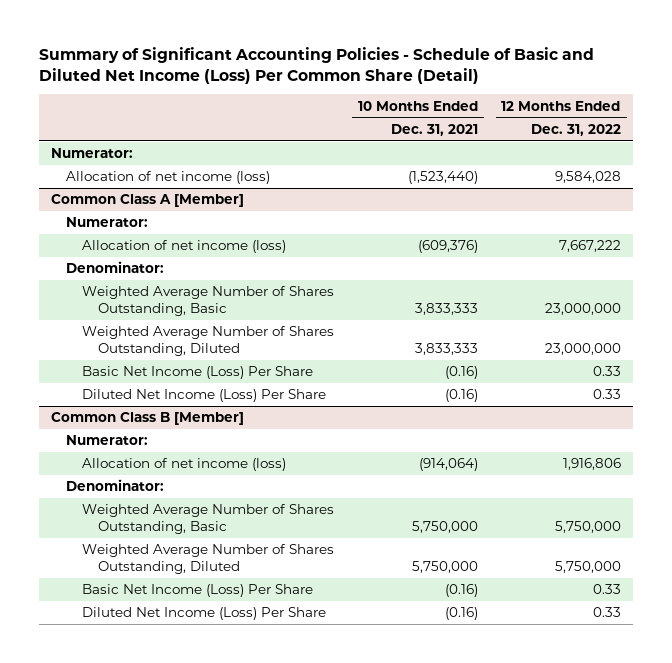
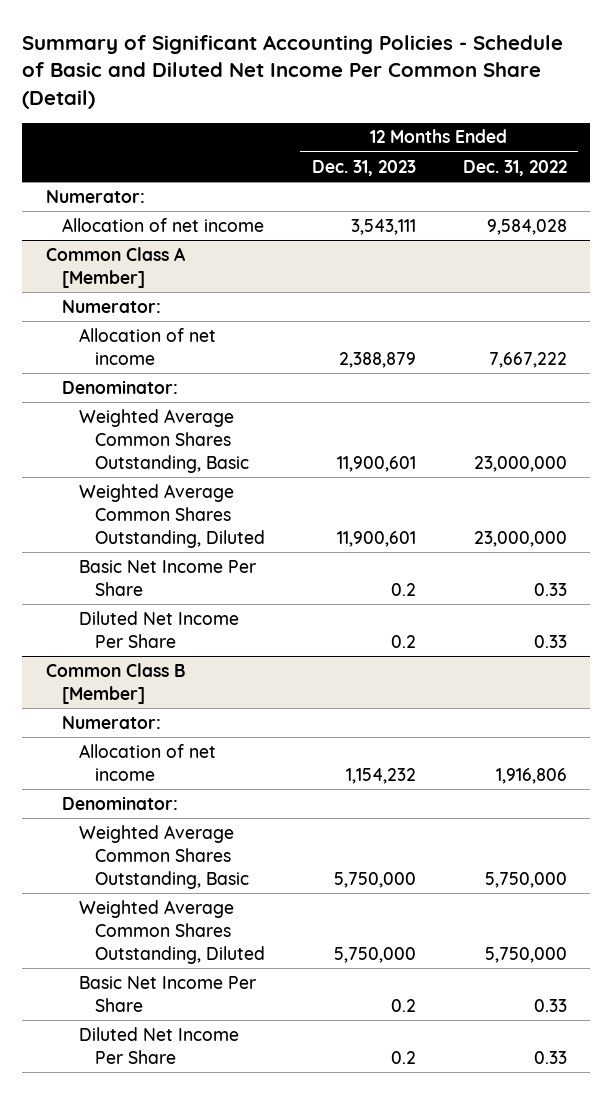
- Summary of Significant Accounting Policies - Schedule of Basic and Diluted Net Income (Loss) Per Common Share (Detail)
+ Summary of Significant Accounting Policies - Schedule of Basic and Diluted Net Income Per Common Share (Detail)
- | 10 Months Ended Dec. 31, 2021 | 12 Months Ended Dec. 31, 2022
+ | 12 Months Ended Dec. 31, 2023 | 12 Months Ended Dec. 31, 2022
- Allocation of net income (loss) | (1,523,440) | 9,584,028
+ Allocation of net income | 3,543,111 | 9,584,028
@ Common Class A [Member]
- Allocation of net income (loss) | (609,376) | 7,667,222
+ Allocation of net income | 2,388,879 | 7,667,222
- Weighted Average Number of Shares Outstanding, Basic | 3,833,333 | 23,000,000
- Weighted Average Number of Shares Outstanding, Diluted | 3,833,333 | 23,000,000
- Basic Net Income (Loss) Per Share | (0.16) | 0.33
- Diluted Net Income (Loss) Per Share | (0.16) | 0.33
+ Weighted Average Common Shares Outstanding, Basic | 11,900,601 | 23,000,000
+ Weighted Average Common Shares Outstanding, Diluted | 11,900,601 | 23,000,000
+ Basic Net Income Per Share | 0.2 | 0.33
+ Diluted Net Income Per Share | 0.2 | 0.33
@ Common Class B [Member]
- Allocation of net income (loss) | (914,064) | 1,916,806
+ Allocation of net income | 1,154,232 | 1,916,806
- Weighted Average Number of Shares Outstanding, Basic | 5,750,000 | 5,750,000
- Weighted Average Number of Shares Outstanding, Diluted | 5,750,000 | 5,750,000
- Basic Net Income (Loss) Per Share | (0.16) | 0.33
- Diluted Net Income (Loss) Per Share | (0.16) | 0.33
+ Weighted Average Common Shares Outstanding, Basic | 5,750,000 | 5,750,000
+ Weighted Average Common Shares Outstanding, Diluted | 5,750,000 | 5,750,000
+ Basic Net Income Per Share | 0.2 | 0.33
+ Diluted Net Income Per Share | 0.2 | 0.33

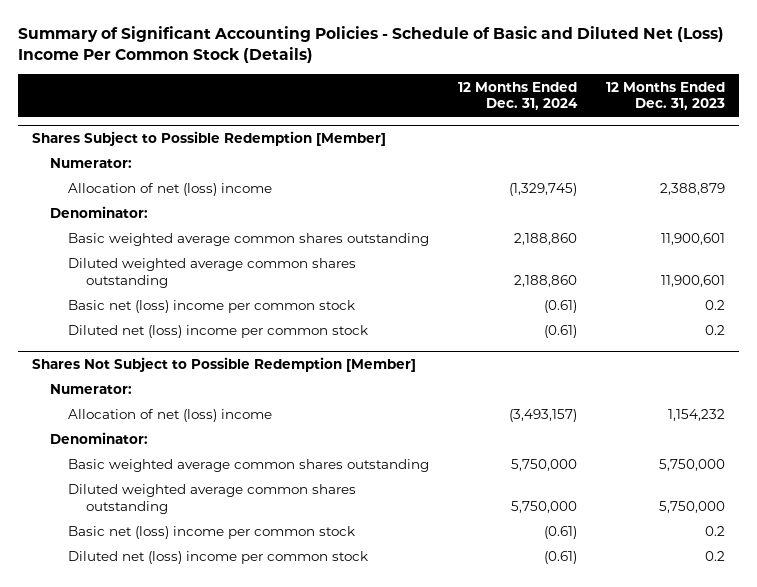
- Summary of Significant Accounting Policies - Schedule of Basic and Diluted Net Income Per Common Share (Detail)
+ Summary of Significant Accounting Policies - Schedule of Basic and Diluted Net (Loss) Income Per Common Stock (Details)
- | 12 Months Ended Dec. 31, 2023 | 12 Months Ended Dec. 31, 2022
+ | 12 Months Ended Dec. 31, 2024 | 12 Months Ended Dec. 31, 2023
- Numerator:
- Allocation of net income | 3,543,111 | 9,584,028
- Common Class A [Member]
+ Shares Subject to Possible Redemption [Member]
- Allocation of net income | 2,388,879 | 7,667,222
+ Allocation of net (loss) income | (1,329,745) | 2,388,879
- Weighted Average Common Shares Outstanding, Basic | 11,900,601 | 23,000,000
- Weighted Average Common Shares Outstanding, Diluted | 11,900,601 | 23,000,000
- Basic Net Income Per Share | 0.2 | 0.33
- Diluted Net Income Per Share | 0.2 | 0.33
- Common Class B [Member]
+ Basic weighted average common shares outstanding | 2,188,860 | 11,900,601
+ Diluted weighted average common shares outstanding | 2,188,860 | 11,900,601
+ Basic net (loss) income per common stock | (0.61) | 0.2
+ Diluted net (loss) income per common stock | (0.61) | 0.2
+ Shares Not Subject to Possible Redemption [Member]
- Allocation of net income | 1,154,232 | 1,916,806
+ Allocation of net (loss) income | (3,493,157) | 1,154,232
- Weighted Average Common Shares Outstanding, Basic | 5,750,000 | 5,750,000
- Weighted Average Common Shares Outstanding, Diluted | 5,750,000 | 5,750,000
- Basic Net Income Per Share | 0.2 | 0.33
- Diluted Net Income Per Share | 0.2 | 0.33
+ Basic weighted average common shares outstanding | 5,750,000 | 5,750,000
+ Diluted weighted average common shares outstanding | 5,750,000 | 5,750,000
+ Basic net (loss) income per common stock | (0.61) | 0.2
+ Diluted net (loss) income per common stock | (0.61) | 0.2

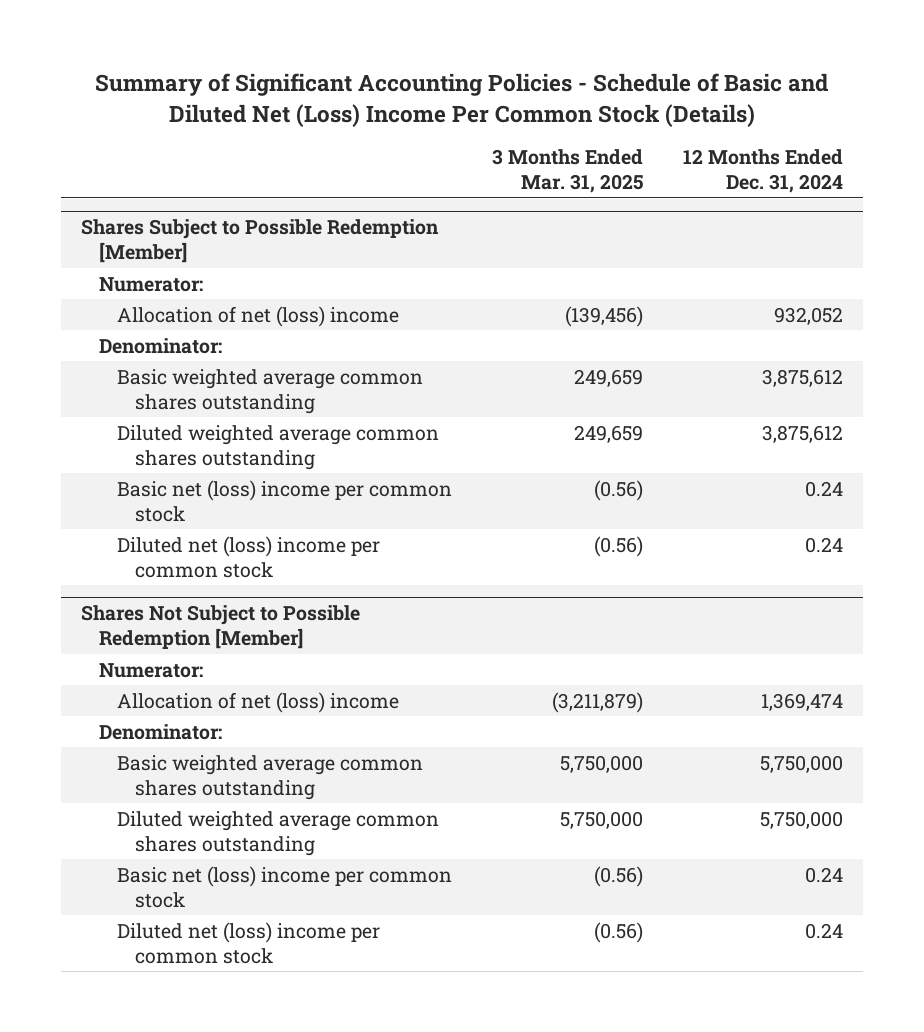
- | 12 Months Ended Dec. 31, 2024 | 12 Months Ended Dec. 31, 2023
+ | 3 Months Ended Mar. 31, 2025 | 12 Months Ended Dec. 31, 2024
@ Shares Subject to Possible Redemption [Member]
- Allocation of net (loss) income | (1,329,745) | 2,388,879
+ Allocation of net (loss) income | (139,456) | 932,052
- Basic weighted average common shares outstanding | 2,188,860 | 11,900,601
- Diluted weighted average common shares outstanding | 2,188,860 | 11,900,601
- Basic net (loss) income per common stock | (0.61) | 0.2
- Diluted net (loss) income per common stock | (0.61) | 0.2
+ Basic weighted average common shares outstanding | 249,659 | 3,875,612
+ Diluted weighted average common shares outstanding | 249,659 | 3,875,612
+ Basic net (loss) income per common stock | (0.56) | 0.24
+ Diluted net (loss) income per common stock | (0.56) | 0.24
@ Shares Not Subject to Possible Redemption [Member]
- Allocation of net (loss) income | (3,493,157) | 1,154,232
+ Allocation of net (loss) income | (3,211,879) | 1,369,474
- Basic net (loss) income per common stock | (0.61) | 0.2
- Diluted net (loss) income per common stock | (0.61) | 0.2
+ Basic net (loss) income per common stock | (0.56) | 0.24
+ Diluted net (loss) income per common stock | (0.56) | 0.24

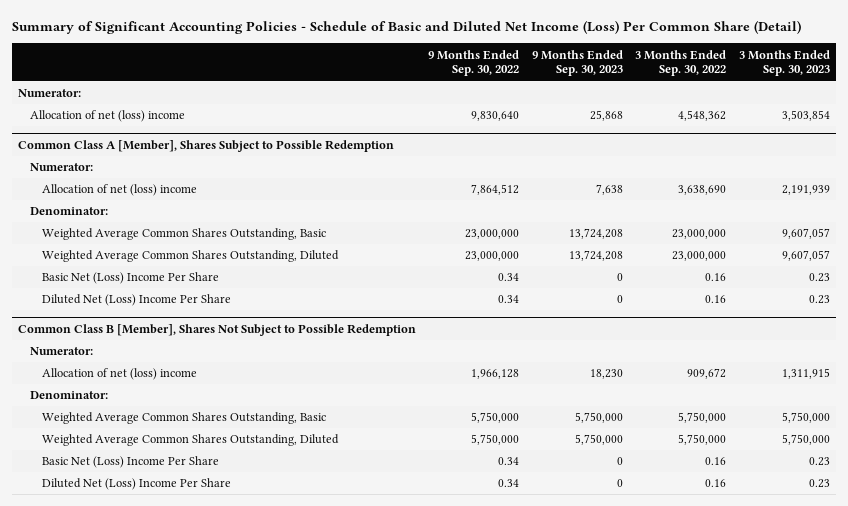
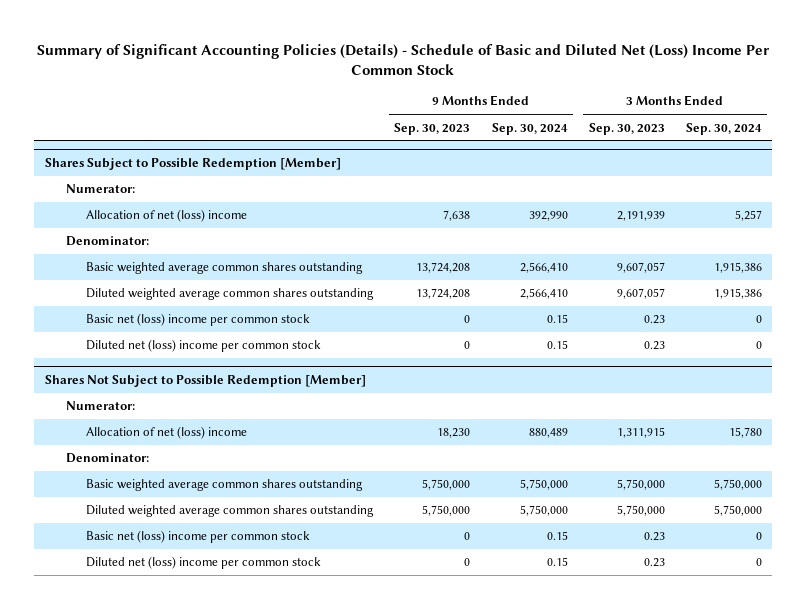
- Summary of Significant Accounting Policies - Schedule of Basic and Diluted Net Income (Loss) Per Common Share (Detail)
+ Summary of Significant Accounting Policies (Details) - Schedule of Basic and Diluted Net (Loss) Income Per Common Stock
- | 9 Months Ended Sep. 30, 2022 | 9 Months Ended Sep. 30, 2023 | 3 Months Ended Sep. 30, 2022 | 3 Months Ended Sep. 30, 2023
+ | 9 Months Ended Sep. 30, 2023 | 9 Months Ended Sep. 30, 2024 | 3 Months Ended Sep. 30, 2023 | 3 Months Ended Sep. 30, 2024
- Numerator:
- Allocation of net (loss) income | 9,830,640 | 25,868 | 4,548,362 | 3,503,854
- Common Class A [Member], Shares Subject to Possible Redemption
+ Shares Subject to Possible Redemption [Member]
- Weighted Average Common Shares Outstanding, Basic | 23,000,000 | 13,724,208 | 23,000,000 | 9,607,057
- Weighted Average Common Shares Outstanding, Diluted | 23,000,000 | 13,724,208 | 23,000,000 | 9,607,057
- Basic Net (Loss) Income Per Share | 0.34 | 0 | 0.16 | 0.23
- Diluted Net (Loss) Income Per Share | 0.34 | 0 | 0.16 | 0.23
- Common Class B [Member], Shares Not Subject to Possible Redemption
+ Basic weighted average common shares outstanding | 13,724,208 | 2,566,410 | 9,607,057 | 1,915,386
+ Diluted weighted average common shares outstanding | 13,724,208 | 2,566,410 | 9,607,057 | 1,915,386
+ Basic net (loss) income per common stock | 0 | 0.15 | 0.23 | 0
+ Diluted net (loss) income per common stock | 0 | 0.15 | 0.23 | 0
+ Shares Not Subject to Possible Redemption [Member]
- Weighted Average Common Shares Outstanding, Basic | 5,750,000 | 5,750,000 | 5,750,000 | 5,750,000
- Weighted Average Common Shares Outstanding, Diluted | 5,750,000 | 5,750,000 | 5,750,000 | 5,750,000
- Basic Net (Loss) Income Per Share | 0.34 | 0 | 0.16 | 0.23
- Diluted Net (Loss) Income Per Share | 0.34 | 0 | 0.16 | 0.23
+ Basic weighted average common shares outstanding | 5,750,000 | 5,750,000 | 5,750,000 | 5,750,000
+ Diluted weighted average common shares outstanding | 5,750,000 | 5,750,000 | 5,750,000 | 5,750,000
+ Basic net (loss) income per common stock | 0 | 0.15 | 0.23 | 0
+ Diluted net (loss) income per common stock | 0 | 0.15 | 0.23 | 0

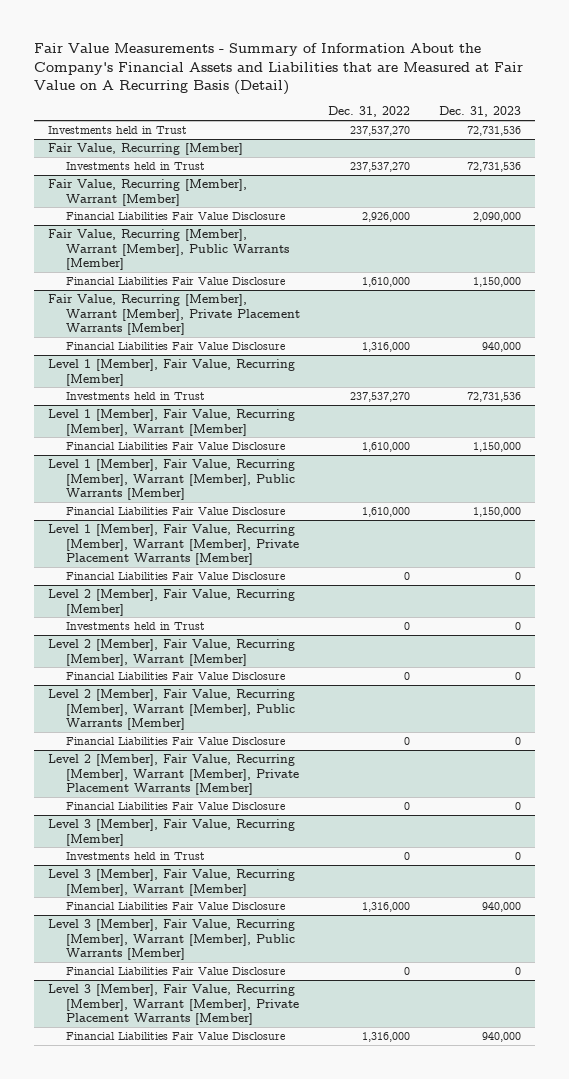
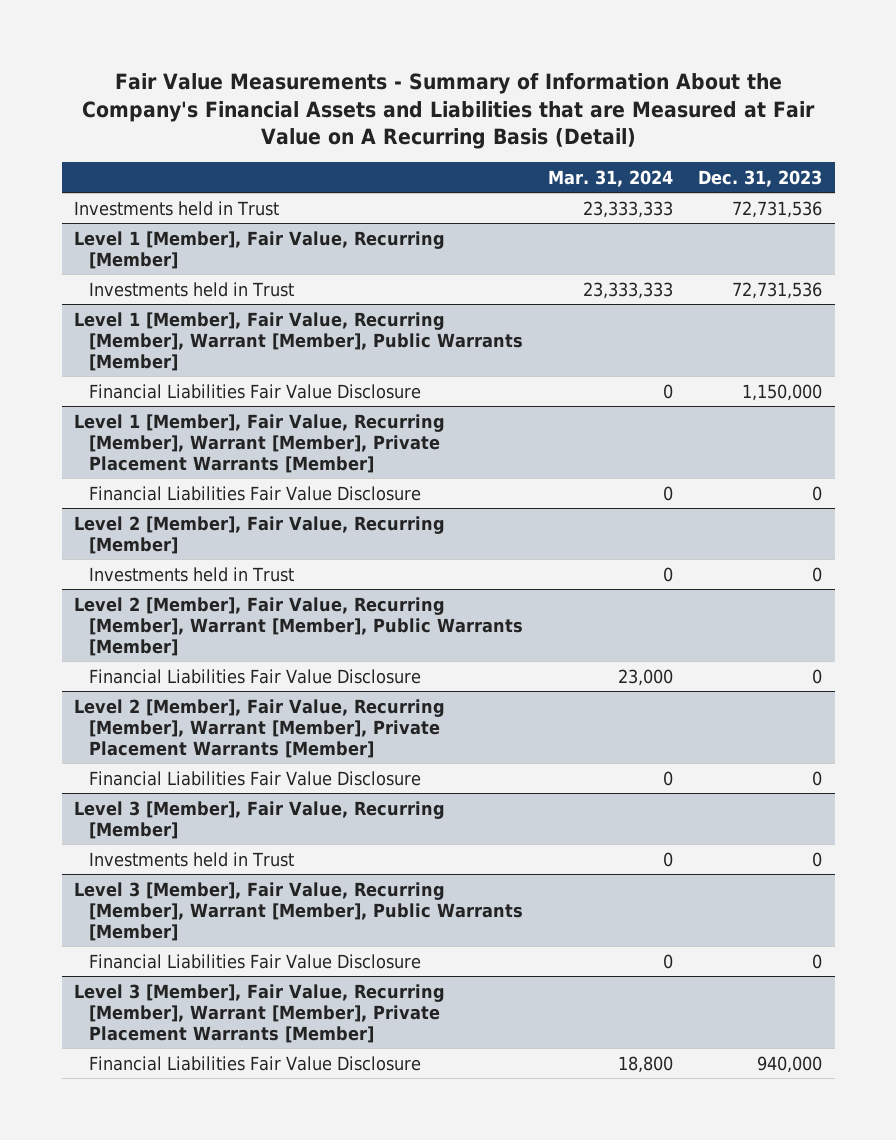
- | Dec. 31, 2022 | Dec. 31, 2023
+ | Mar. 31, 2024 | Dec. 31, 2023
- Fair Value, Recurring [Member]
- Investments held in Trust | 237,537,270 | 72,731,536
- Fair Value, Recurring [Member], Warrant [Member]
- Financial Liabilities Fair Value Disclosure | 2,926,000 | 2,090,000
- Fair Value, Recurring [Member], Warrant [Member], Public Warrants [Member]
- Financial Liabilities Fair Value Disclosure | 1,610,000 | 1,150,000
- Fair Value, Recurring [Member], Warrant [Member], Private Placement Warrants [Member]
- Financial Liabilities Fair Value Disclosure | 1,316,000 | 940,000
- Level 1 [Member], Fair Value, Recurring [Member], Warrant [Member]
- Financial Liabilities Fair Value Disclosure | 1,610,000 | 1,150,000
- Level 2 [Member], Fair Value, Recurring [Member], Warrant [Member]
- Financial Liabilities Fair Value Disclosure | 0 | 0
- Level 3 [Member], Fair Value, Recurring [Member], Warrant [Member]
- Financial Liabilities Fair Value Disclosure | 1,316,000 | 940,000

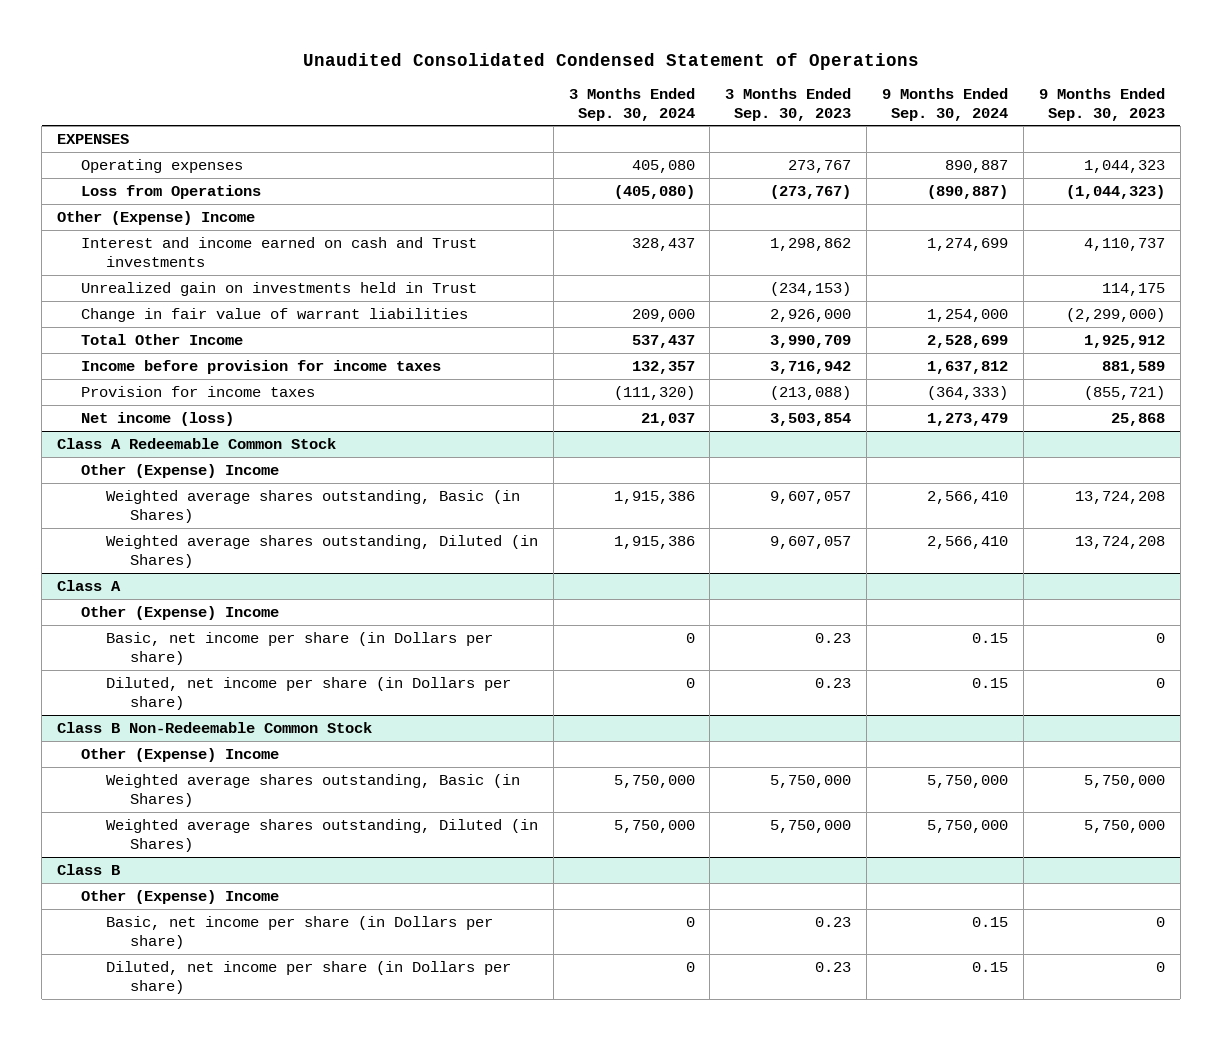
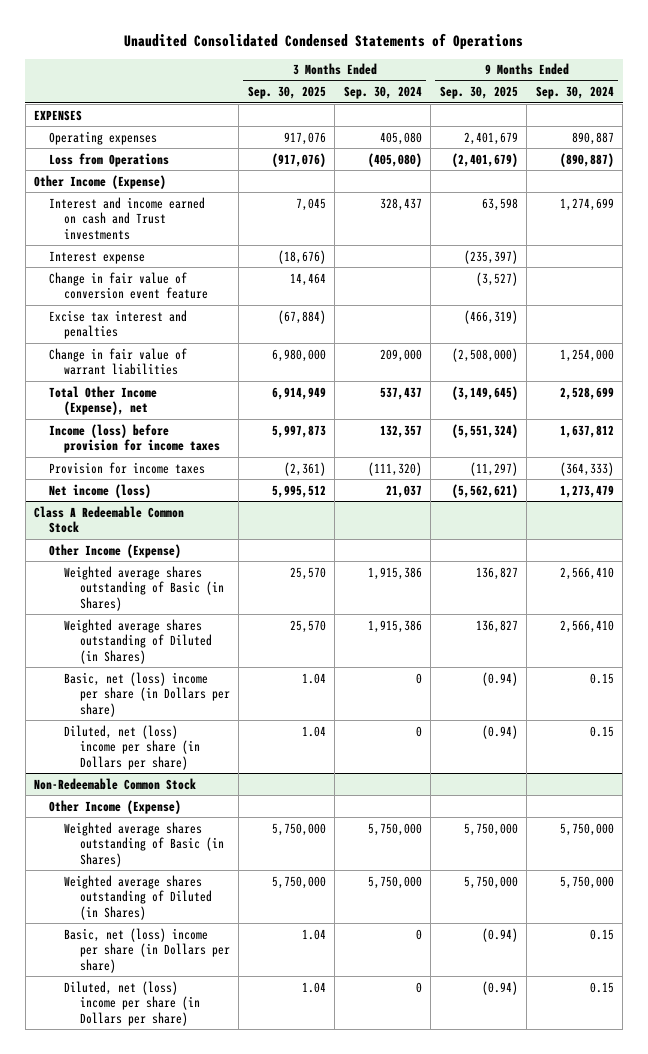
- Unaudited Consolidated Condensed Statement of Operations
+ Unaudited Consolidated Condensed Statements of Operations
- | 3 Months Ended Sep. 30, 2024 | 3 Months Ended Sep. 30, 2023 | 9 Months Ended Sep. 30, 2024 | 9 Months Ended Sep. 30, 2023
+ | 3 Months Ended Sep. 30, 2025 | 3 Months Ended Sep. 30, 2024 | 9 Months Ended Sep. 30, 2025 | 9 Months Ended Sep. 30, 2024
- Other (Expense) Income
+ Other Income (Expense)
- Unrealized gain on investments held in Trust | | (234,153) | | 114,175
+ Interest expense | (18,676) | | (235,397) |
+ Change in fair value of conversion event feature | 14,464 | | (3,527) |
+ Excise tax interest and penalties | (67,884) | | (466,319) |
- Total Other Income | 537,437 | 3,990,709 | 2,528,699 | 1,925,912
- Income before provision for income taxes | 132,357 | 3,716,942 | 1,637,812 | 881,589
+ Total Other Income (Expense), net | 6,914,949 | 537,437 | (3,149,645) | 2,528,699
+ Income (loss) before provision for income taxes | 5,997,873 | 132,357 | (5,551,324) | 1,637,812
@ Class A Redeemable Common Stock
- Other (Expense) Income
- Weighted average shares outstanding, Basic (in Shares) | 1,915,386 | 9,607,057 | 2,566,410 | 13,724,208
- Weighted average shares outstanding, Diluted (in Shares) | 1,915,386 | 9,607,057 | 2,566,410 | 13,724,208
- Class A
- Other (Expense) Income
- Basic, net income per share (in Dollars per share) | 0 | 0.23 | 0.15 | 0
- Diluted, net income per share (in Dollars per share) | 0 | 0.23 | 0.15 | 0
- Class B Non-Redeemable Common Stock
- Other (Expense) Income
- Weighted average shares outstanding, Basic (in Shares) | 5,750,000 | 5,750,000 | 5,750,000 | 5,750,000
- Weighted average shares outstanding, Diluted (in Shares) | 5,750,000 | 5,750,000 | 5,750,000 | 5,750,000
- Class B
- Other (Expense) Income
- Basic, net income per share (in Dollars per share) | 0 | 0.23 | 0.15 | 0
- Diluted, net income per share (in Dollars per share) | 0 | 0.23 | 0.15 | 0
@ Class A Redeemable Common Stock
+ Other Income (Expense)
+ Weighted average shares outstanding of Basic (in Shares) | 25,570 | 1,915,386 | 136,827 | 2,566,410
+ Weighted average shares outstanding of Diluted (in Shares) | 25,570 | 1,915,386 | 136,827 | 2,566,410
+ Basic, net (loss) income per share (in Dollars per share) | 1.04 | 0 | (0.94) | 0.15
+ Diluted, net (loss) income per share (in Dollars per share) | 1.04 | 0 | (0.94) | 0.15
+ Non-Redeemable Common Stock
+ Other Income (Expense)
+ Weighted average shares outstanding of Basic (in Shares) | 5,750,000 | 5,750,000 | 5,750,000 | 5,750,000
+ Weighted average shares outstanding of Diluted (in Shares) | 5,750,000 | 5,750,000 | 5,750,000 | 5,750,000
+ Basic, net (loss) income per share (in Dollars per share) | 1.04 | 0 | (0.94) | 0.15
+ Diluted, net (loss) income per share (in Dollars per share) | 1.04 | 0 | (0.94) | 0.15

